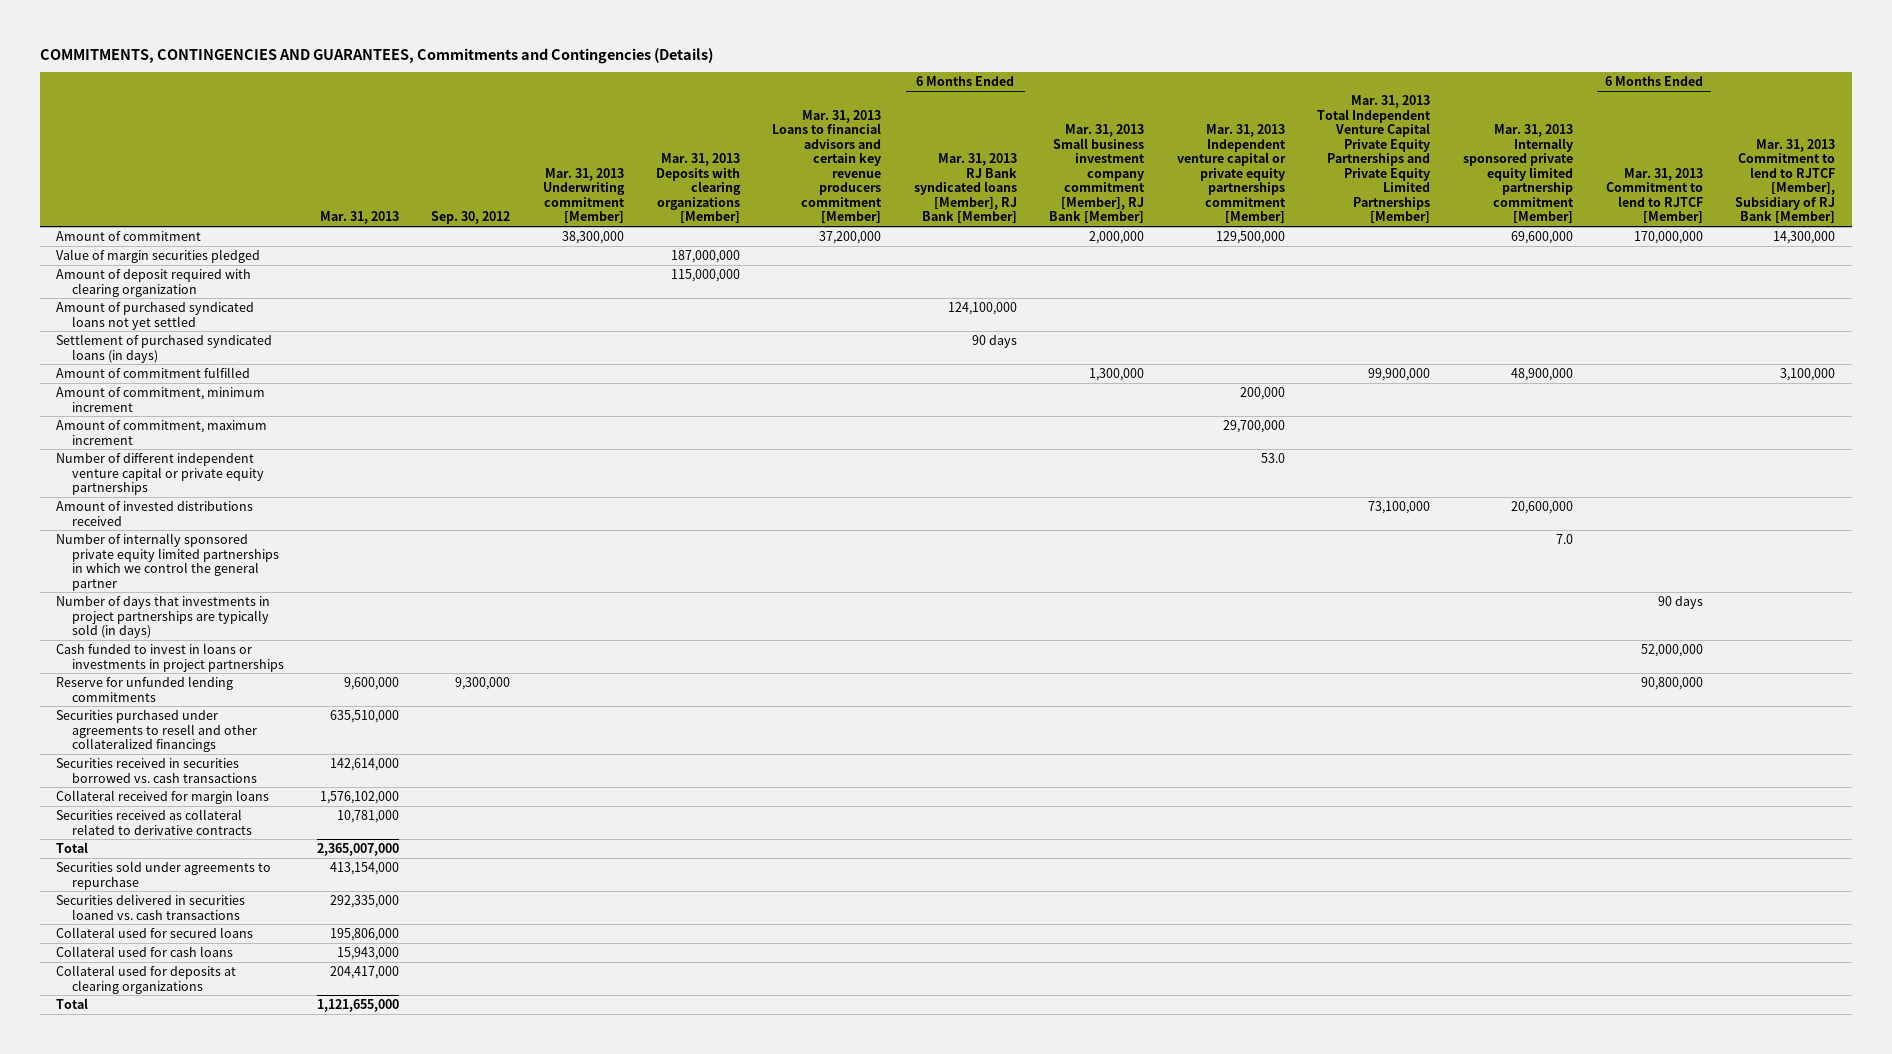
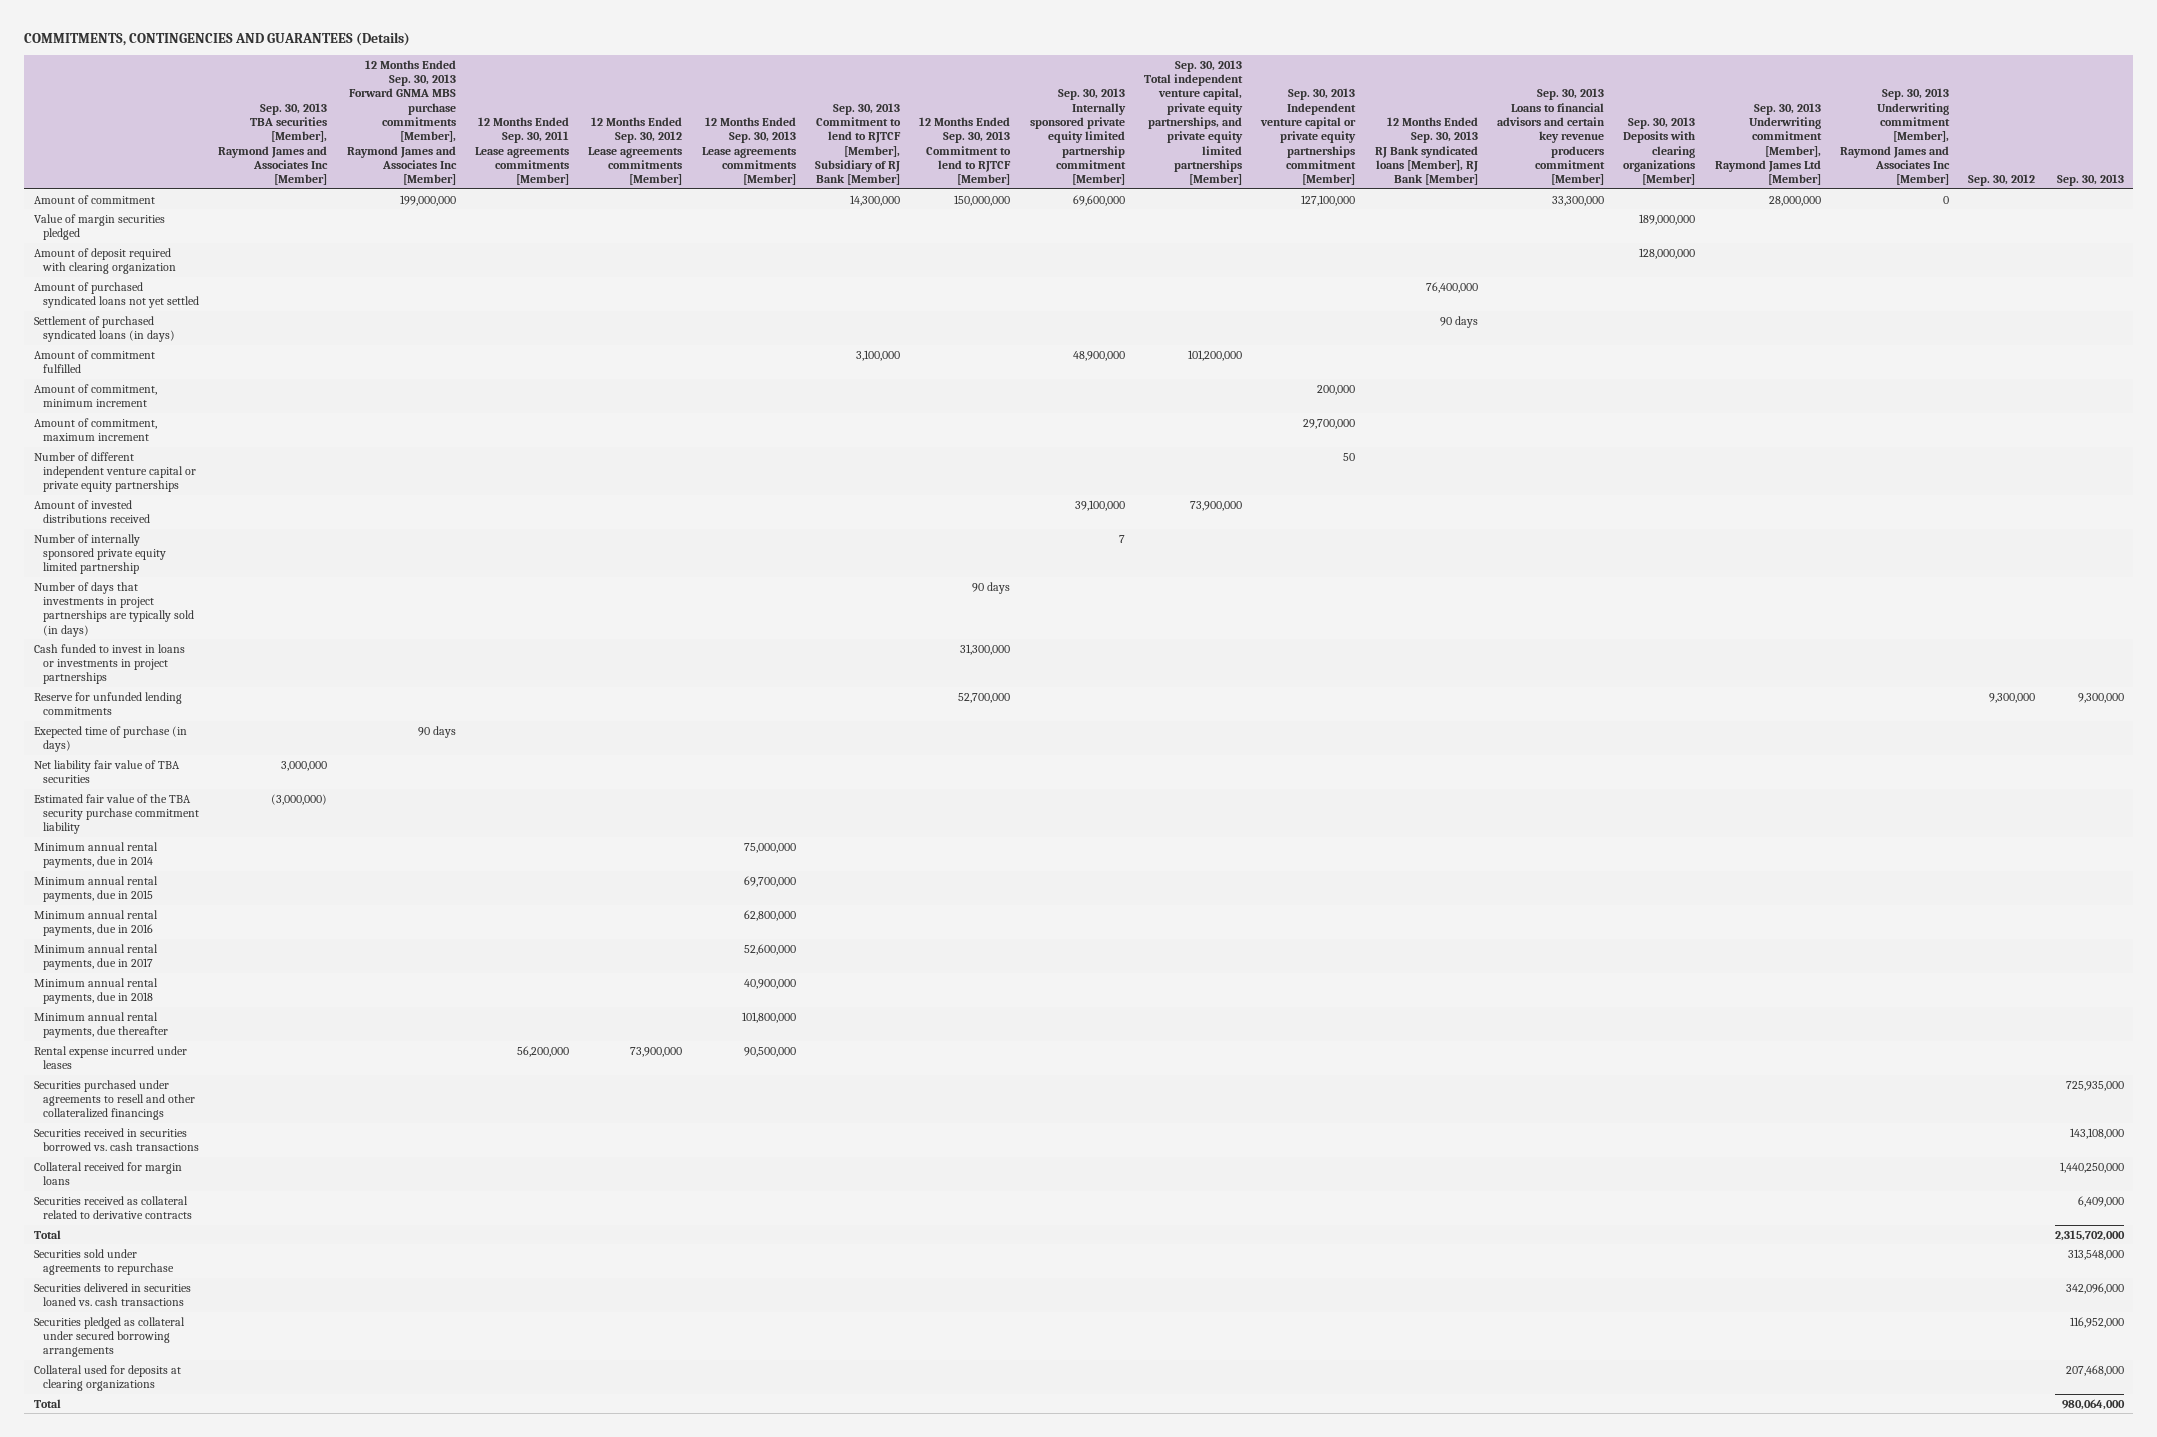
- COMMITMENTS, CONTINGENCIES AND GUARANTEES, Commitments and Contingencies (Details)
+ COMMITMENTS, CONTINGENCIES AND GUARANTEES (Details)
- | Mar. 31, 2013 | Sep. 30, 2012 | Mar. 31, 2013 Underwriting commitment [Member] | Mar. 31, 2013 Deposits with clearing organizations [Member] | Mar. 31, 2013 Loans to financial advisors and certain key revenue producers commitment [Member] | 6 Months Ended Mar. 31, 2013 RJ Bank syndicated loans [Member], RJ Bank [Member] | Mar. 31, 2013 Small business investment company commitment [Member], RJ Bank [Member] | Mar. 31, 2013 Independent venture capital or private equity partnerships commitment [Member] | Mar. 31, 2013 Total Independent Venture Capital Private Equity Partnerships and Private Equity Limited Partnerships [Member] | Mar. 31, 2013 Internally sponsored private equity limited partnership commitment [Member] | 6 Months Ended Mar. 31, 2013 Commitment to lend to RJTCF [Member] | Mar. 31, 2013 Commitment to lend to RJTCF [Member], Subsidiary of RJ Bank [Member]
+ | Sep. 30, 2013 TBA securities [Member], Raymond James and Associates Inc [Member] | 12 Months Ended Sep. 30, 2013 Forward GNMA MBS purchase commitments [Member], Raymond James and Associates Inc [Member] | 12 Months Ended Sep. 30, 2011 Lease agreements commitments [Member] | 12 Months Ended Sep. 30, 2012 Lease agreements commitments [Member] | 12 Months Ended Sep. 30, 2013 Lease agreements commitments [Member] | Sep. 30, 2013 Commitment to lend to RJTCF [Member], Subsidiary of RJ Bank [Member] | 12 Months Ended Sep. 30, 2013 Commitment to lend to RJTCF [Member] | Sep. 30, 2013 Internally sponsored private equity limited partnership commitment [Member] | Sep. 30, 2013 Total independent venture capital, private equity partnerships, and private equity limited partnerships [Member] | Sep. 30, 2013 Independent venture capital or private equity partnerships commitment [Member] | 12 Months Ended Sep. 30, 2013 RJ Bank syndicated loans [Member], RJ Bank [Member] | Sep. 30, 2013 Loans to financial advisors and certain key revenue producers commitment [Member] | Sep. 30, 2013 Deposits with clearing organizations [Member] | Sep. 30, 2013 Underwriting commitment [Member], Raymond James Ltd [Member] | Sep. 30, 2013 Underwriting commitment [Member], Raymond James and Associates Inc [Member] | Sep. 30, 2012 | Sep. 30, 2013
- Number of internally sponsored private equity limited partnerships in which we control the general partner | | | | | | | | | | 7.0 | |
+ Number of internally sponsored private equity limited partnership | | | | | | | | 7 | | | | | | | | |
+ Exepected time of purchase (in days) | | 90 days | | | | | | | | | | | | | | |
+ Net liability fair value of TBA securities | 3,000,000 | | | | | | | | | | | | | | | |
+ Estimated fair value of the TBA security purchase commitment liability | (3,000,000) | | | | | | | | | | | | | | | |
+ Minimum annual rental payments, due in 2014 | | | | | 75,000,000 | | | | | | | | | | | |
+ Minimum annual rental payments, due in 2015 | | | | | 69,700,000 | | | | | | | | | | | |
+ Minimum annual rental payments, due in 2016 | | | | | 62,800,000 | | | | | | | | | | | |
+ Minimum annual rental payments, due in 2017 | | | | | 52,600,000 | | | | | | | | | | | |
+ Minimum annual rental payments, due in 2018 | | | | | 40,900,000 | | | | | | | | | | | |
+ Minimum annual rental payments, due thereafter | | | | | 101,800,000 | | | | | | | | | | | |
+ Rental expense incurred under leases | | | 56,200,000 | 73,900,000 | 90,500,000 | | | | | | | | | | | |
- Collateral used for secured loans | 195,806,000 | | | | | | | | | | |
- Collateral used for cash loans | 15,943,000 | | | | | | | | | | |
+ Securities pledged as collateral under secured borrowing arrangements | | | | | | | | | | | | | | | | | 116,952,000

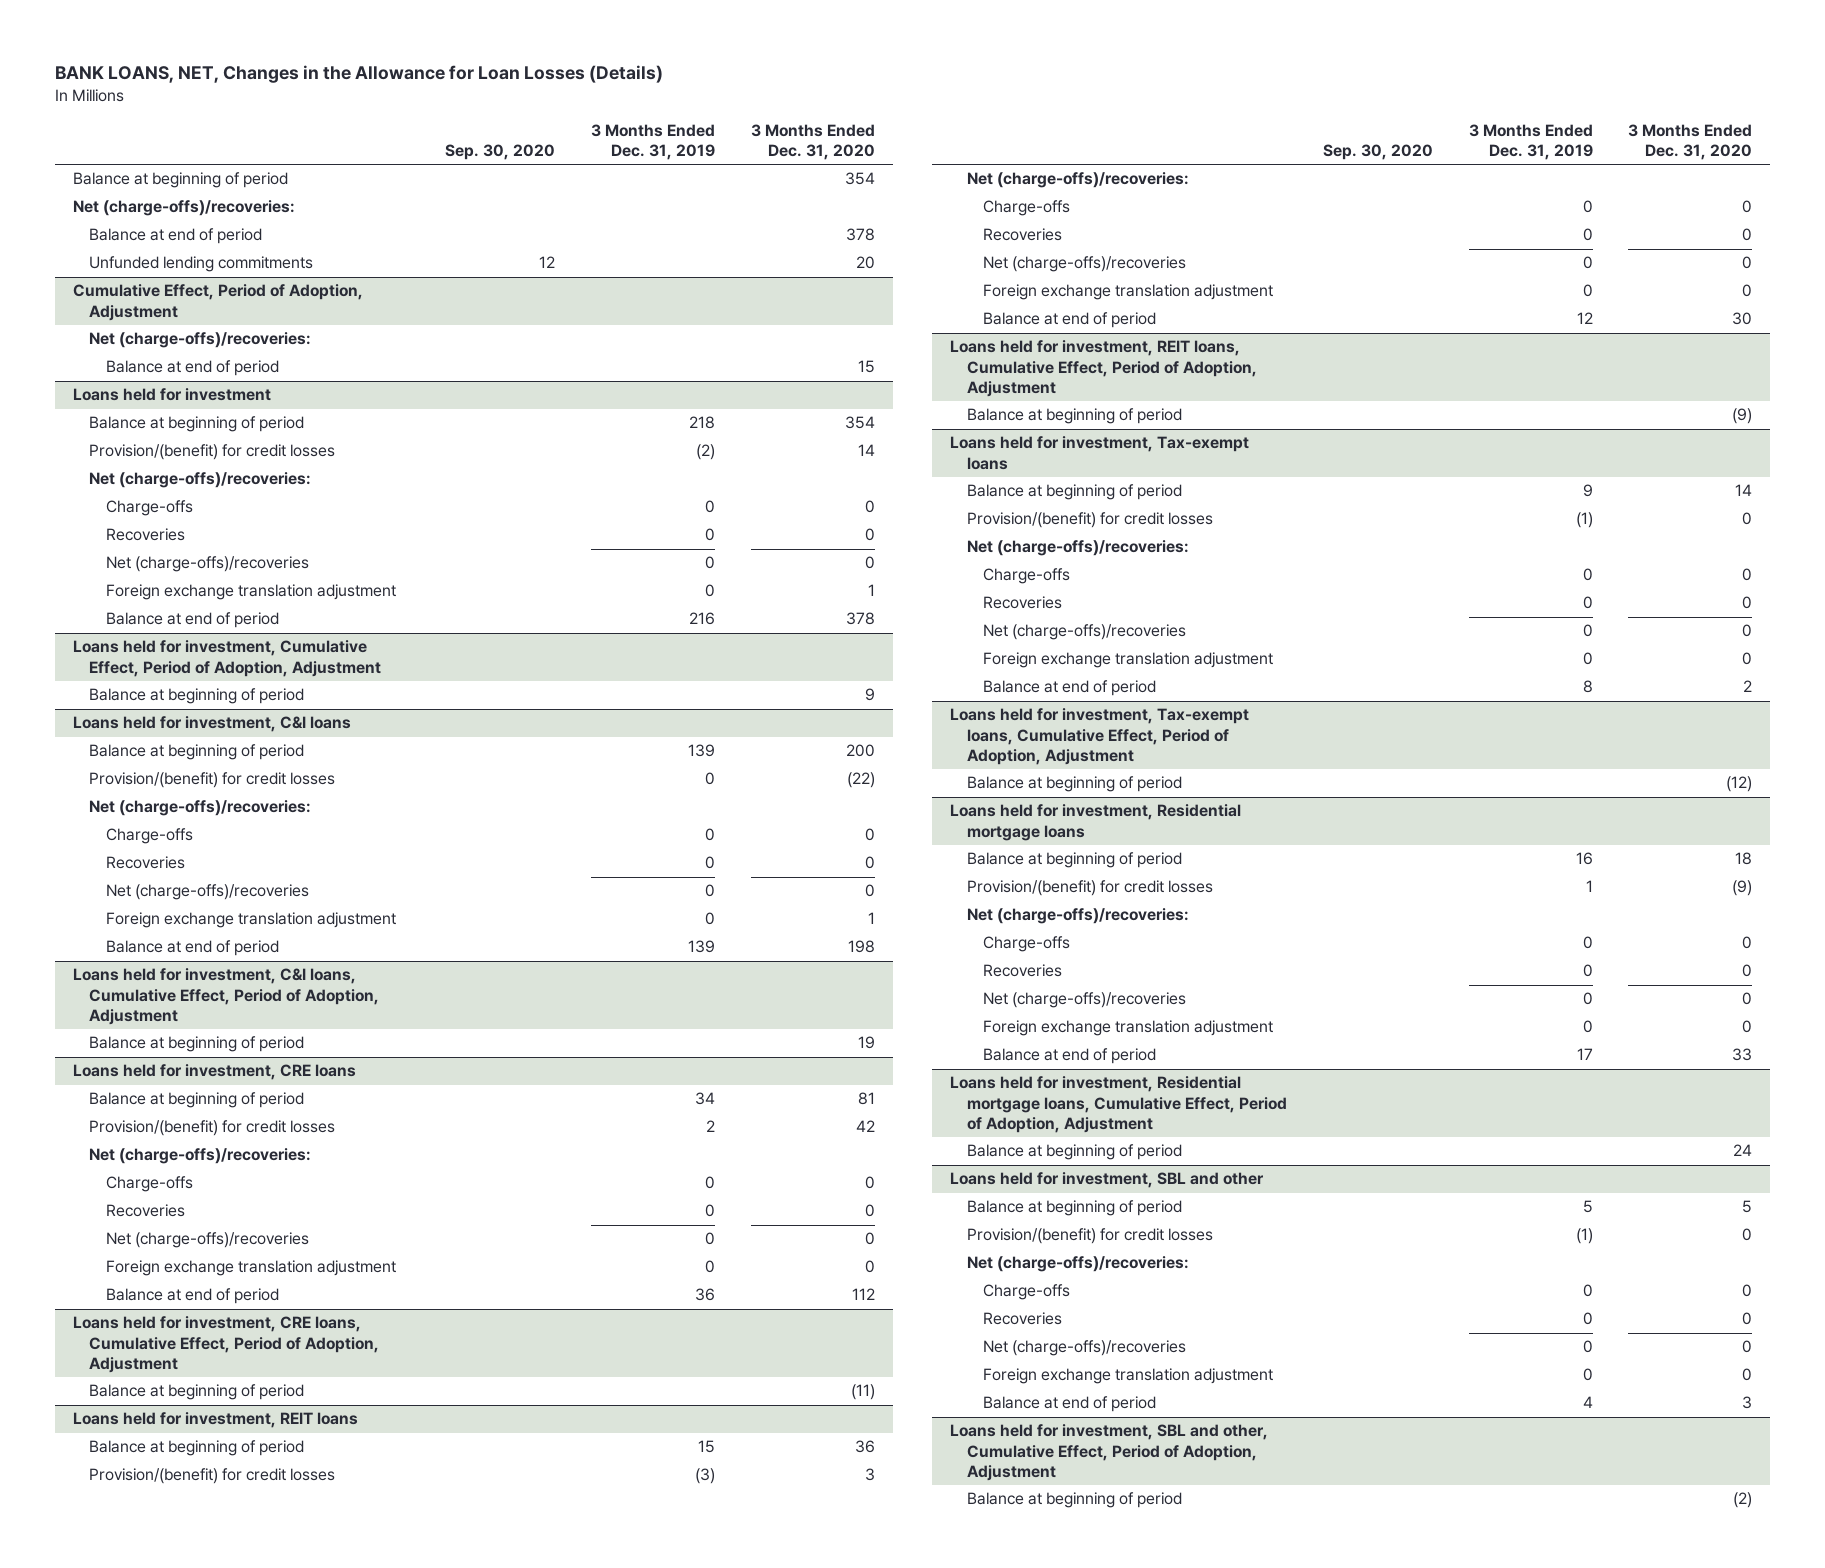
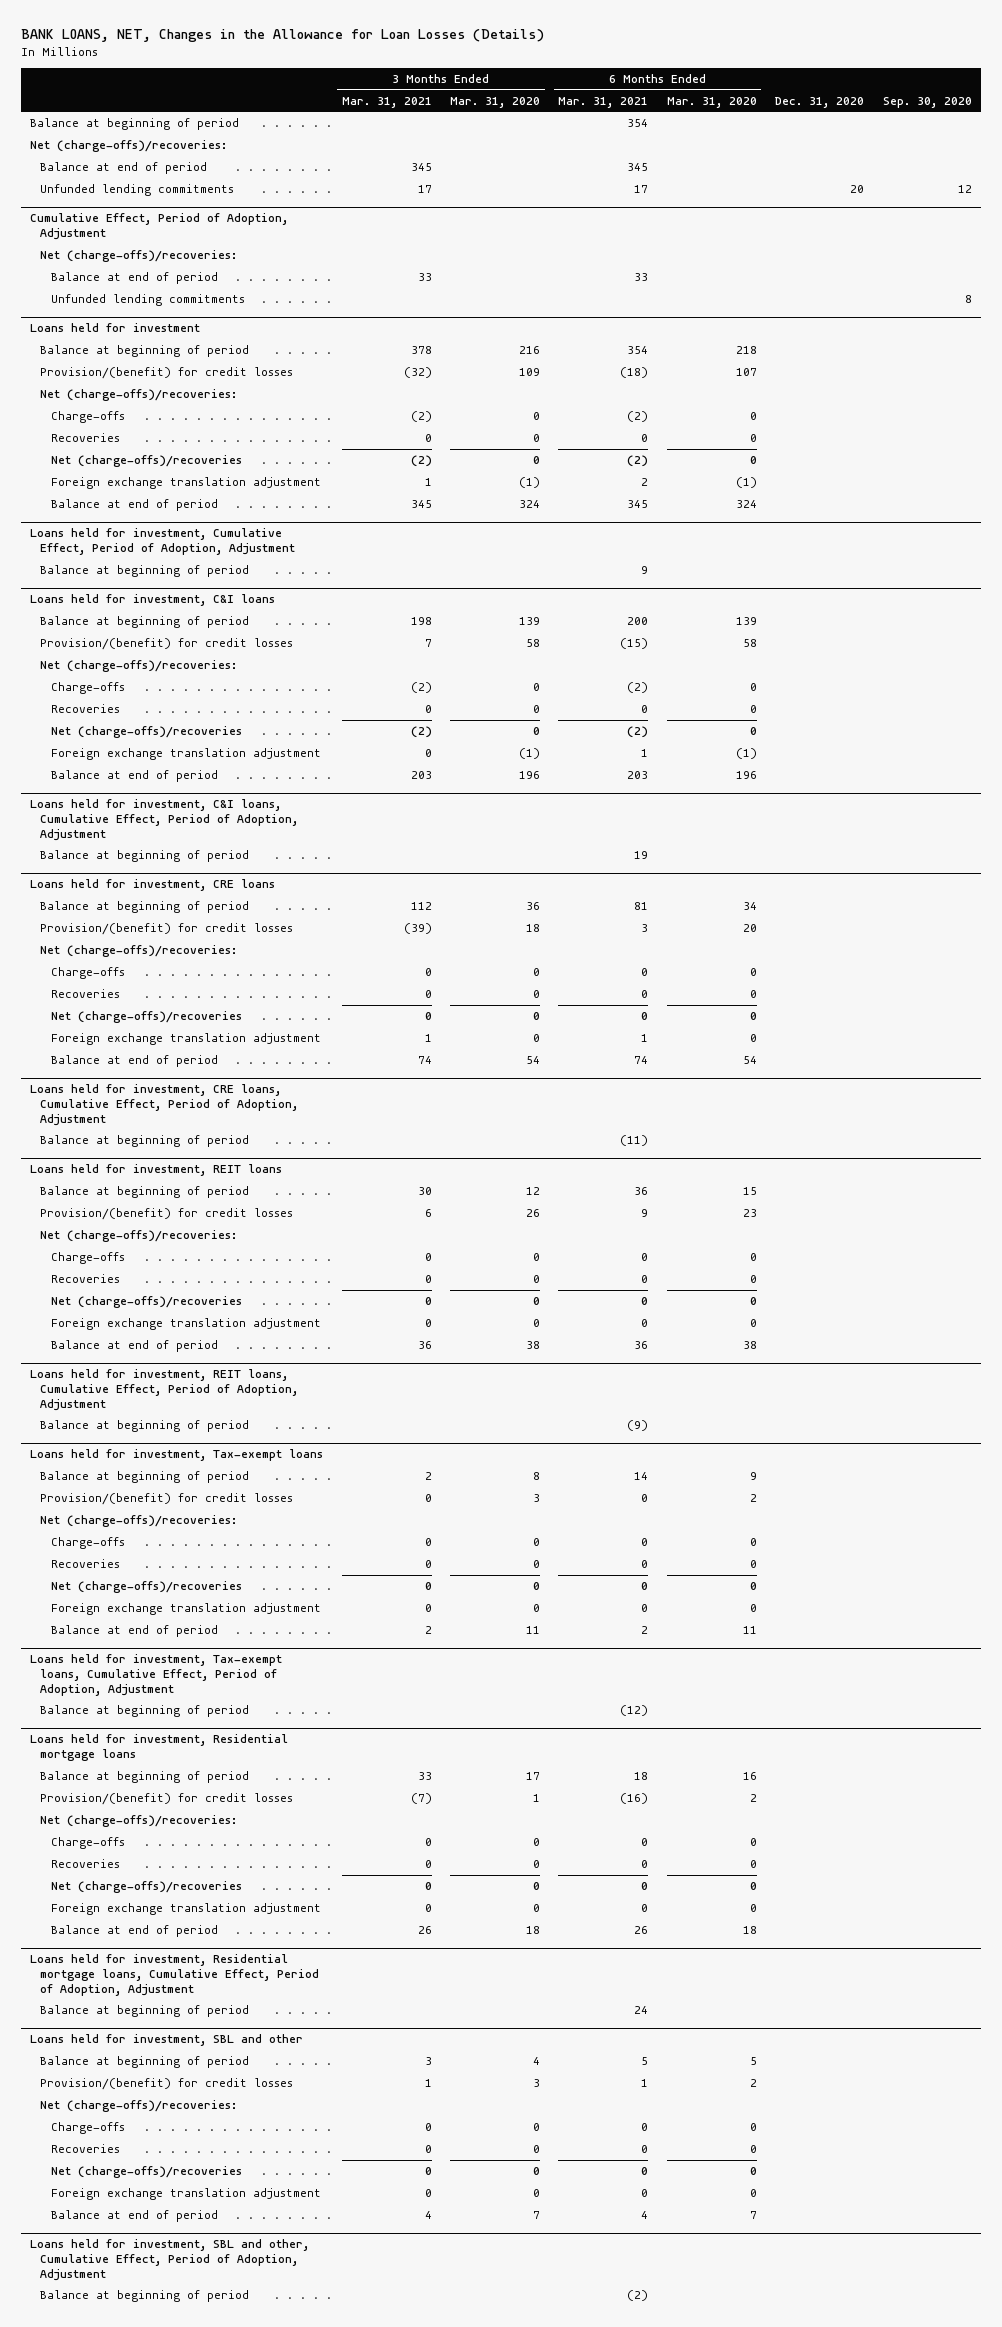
- | Sep. 30, 2020 | 3 Months Ended Dec. 31, 2019 | 3 Months Ended Dec. 31, 2020
+ | 3 Months Ended Mar. 31, 2021 | 3 Months Ended Mar. 31, 2020 | 6 Months Ended Mar. 31, 2021 | 6 Months Ended Mar. 31, 2020 | Dec. 31, 2020 | Sep. 30, 2020
@ Cumulative Effect, Period of Adoption, Adjustment
+ Unfunded lending commitments | | | | | | 8

